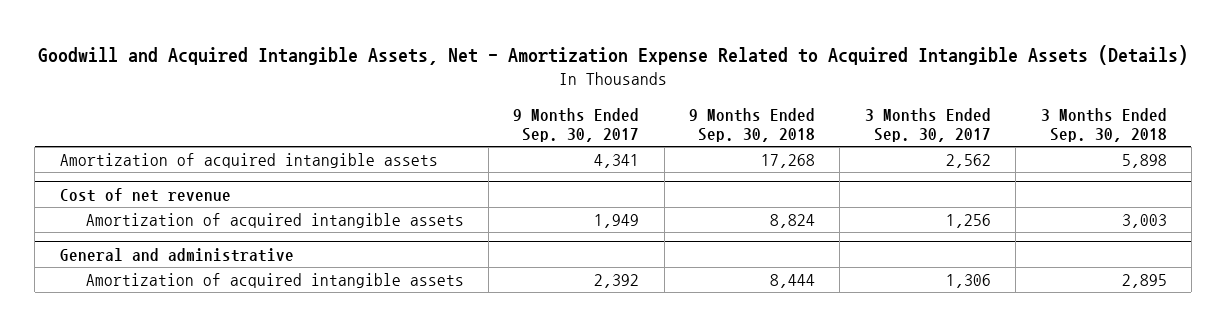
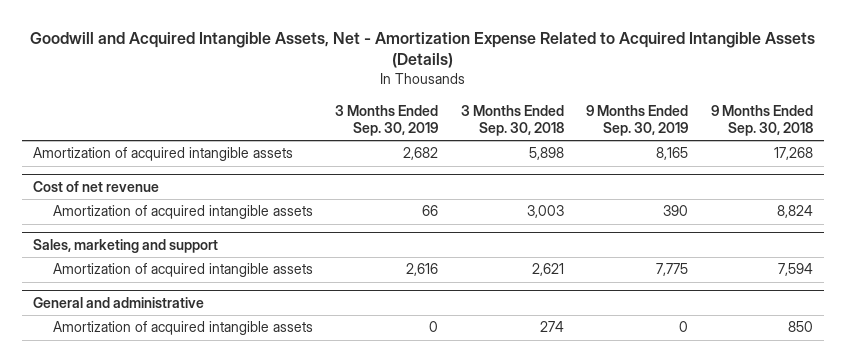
- | 9 Months Ended Sep. 30, 2017 | 9 Months Ended Sep. 30, 2018 | 3 Months Ended Sep. 30, 2017 | 3 Months Ended Sep. 30, 2018
+ | 3 Months Ended Sep. 30, 2019 | 3 Months Ended Sep. 30, 2018 | 9 Months Ended Sep. 30, 2019 | 9 Months Ended Sep. 30, 2018
+ Sales, marketing and support
+ Amortization of acquired intangible assets | 2,616 | 2,621 | 7,775 | 7,594
@ General and administrative
- Amortization of acquired intangible assets | 2,392 | 8,444 | 1,306 | 2,895
+ Amortization of acquired intangible assets | 0 | 274 | 0 | 850

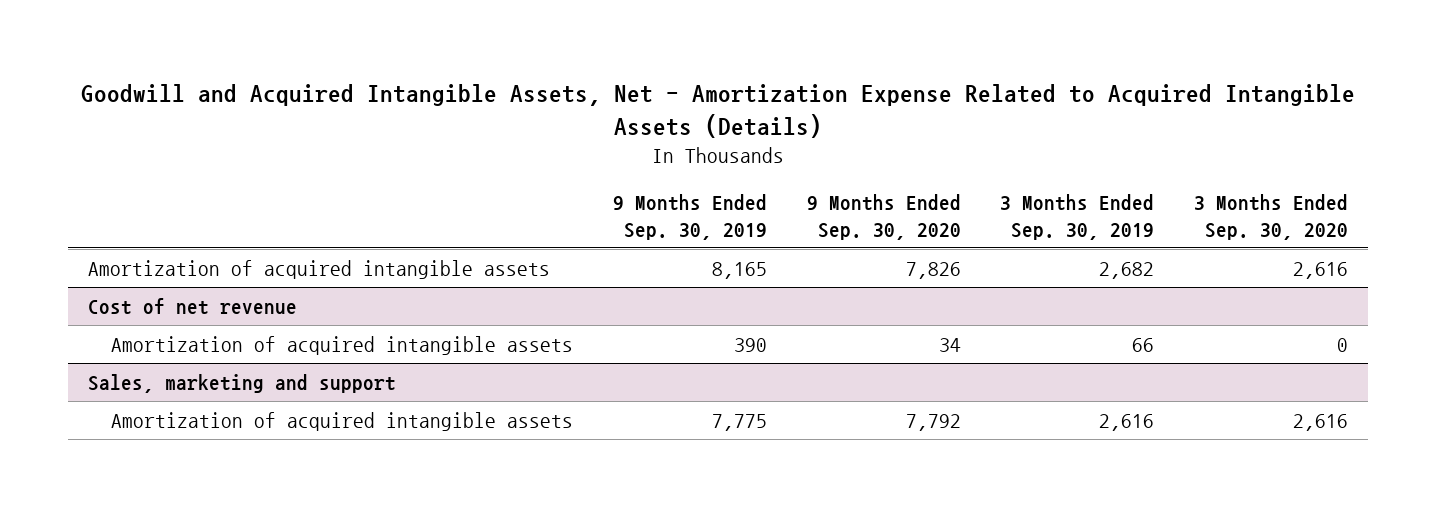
- | 3 Months Ended Sep. 30, 2019 | 3 Months Ended Sep. 30, 2018 | 9 Months Ended Sep. 30, 2019 | 9 Months Ended Sep. 30, 2018
+ | 9 Months Ended Sep. 30, 2019 | 9 Months Ended Sep. 30, 2020 | 3 Months Ended Sep. 30, 2019 | 3 Months Ended Sep. 30, 2020
- General and administrative
- Amortization of acquired intangible assets | 0 | 274 | 0 | 850

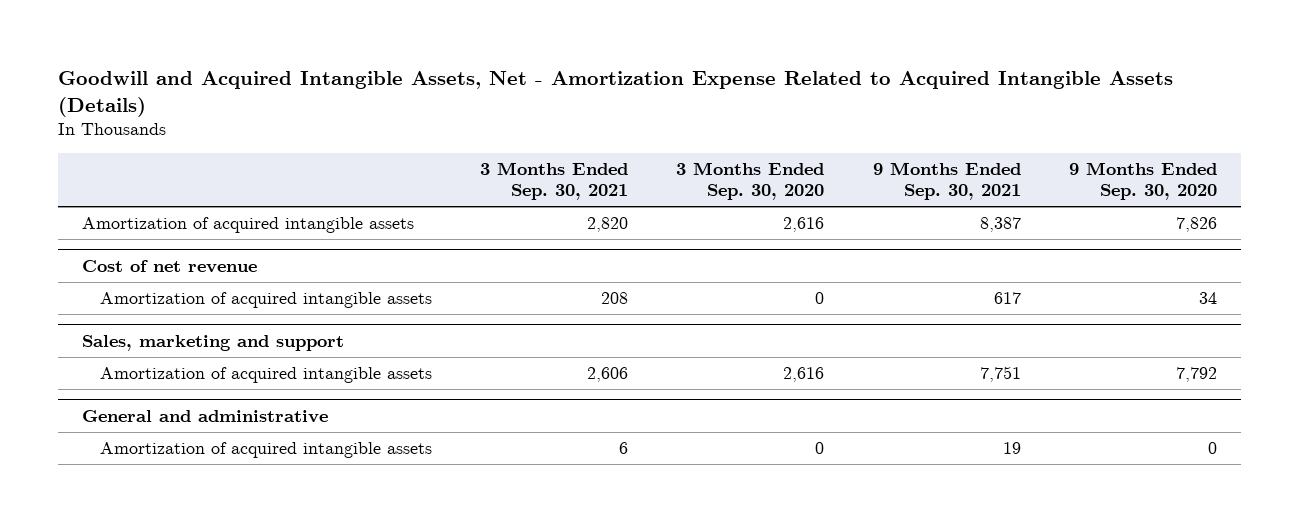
- | 9 Months Ended Sep. 30, 2019 | 9 Months Ended Sep. 30, 2020 | 3 Months Ended Sep. 30, 2019 | 3 Months Ended Sep. 30, 2020
+ | 3 Months Ended Sep. 30, 2021 | 3 Months Ended Sep. 30, 2020 | 9 Months Ended Sep. 30, 2021 | 9 Months Ended Sep. 30, 2020
+ General and administrative
+ Amortization of acquired intangible assets | 6 | 0 | 19 | 0

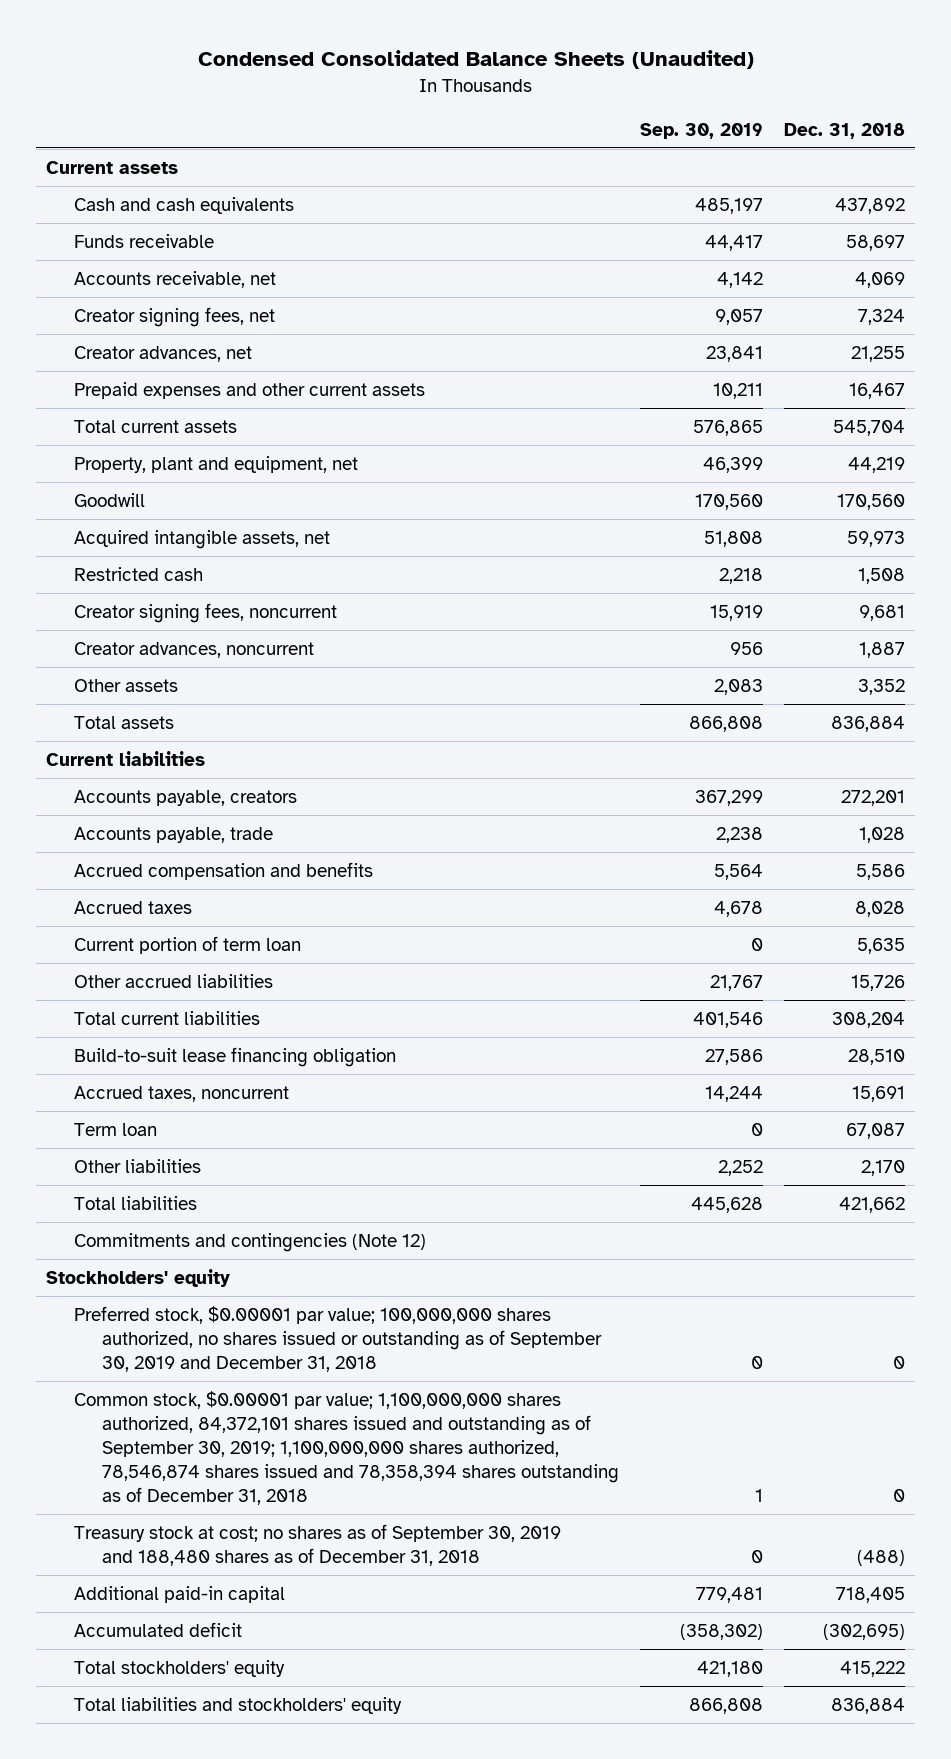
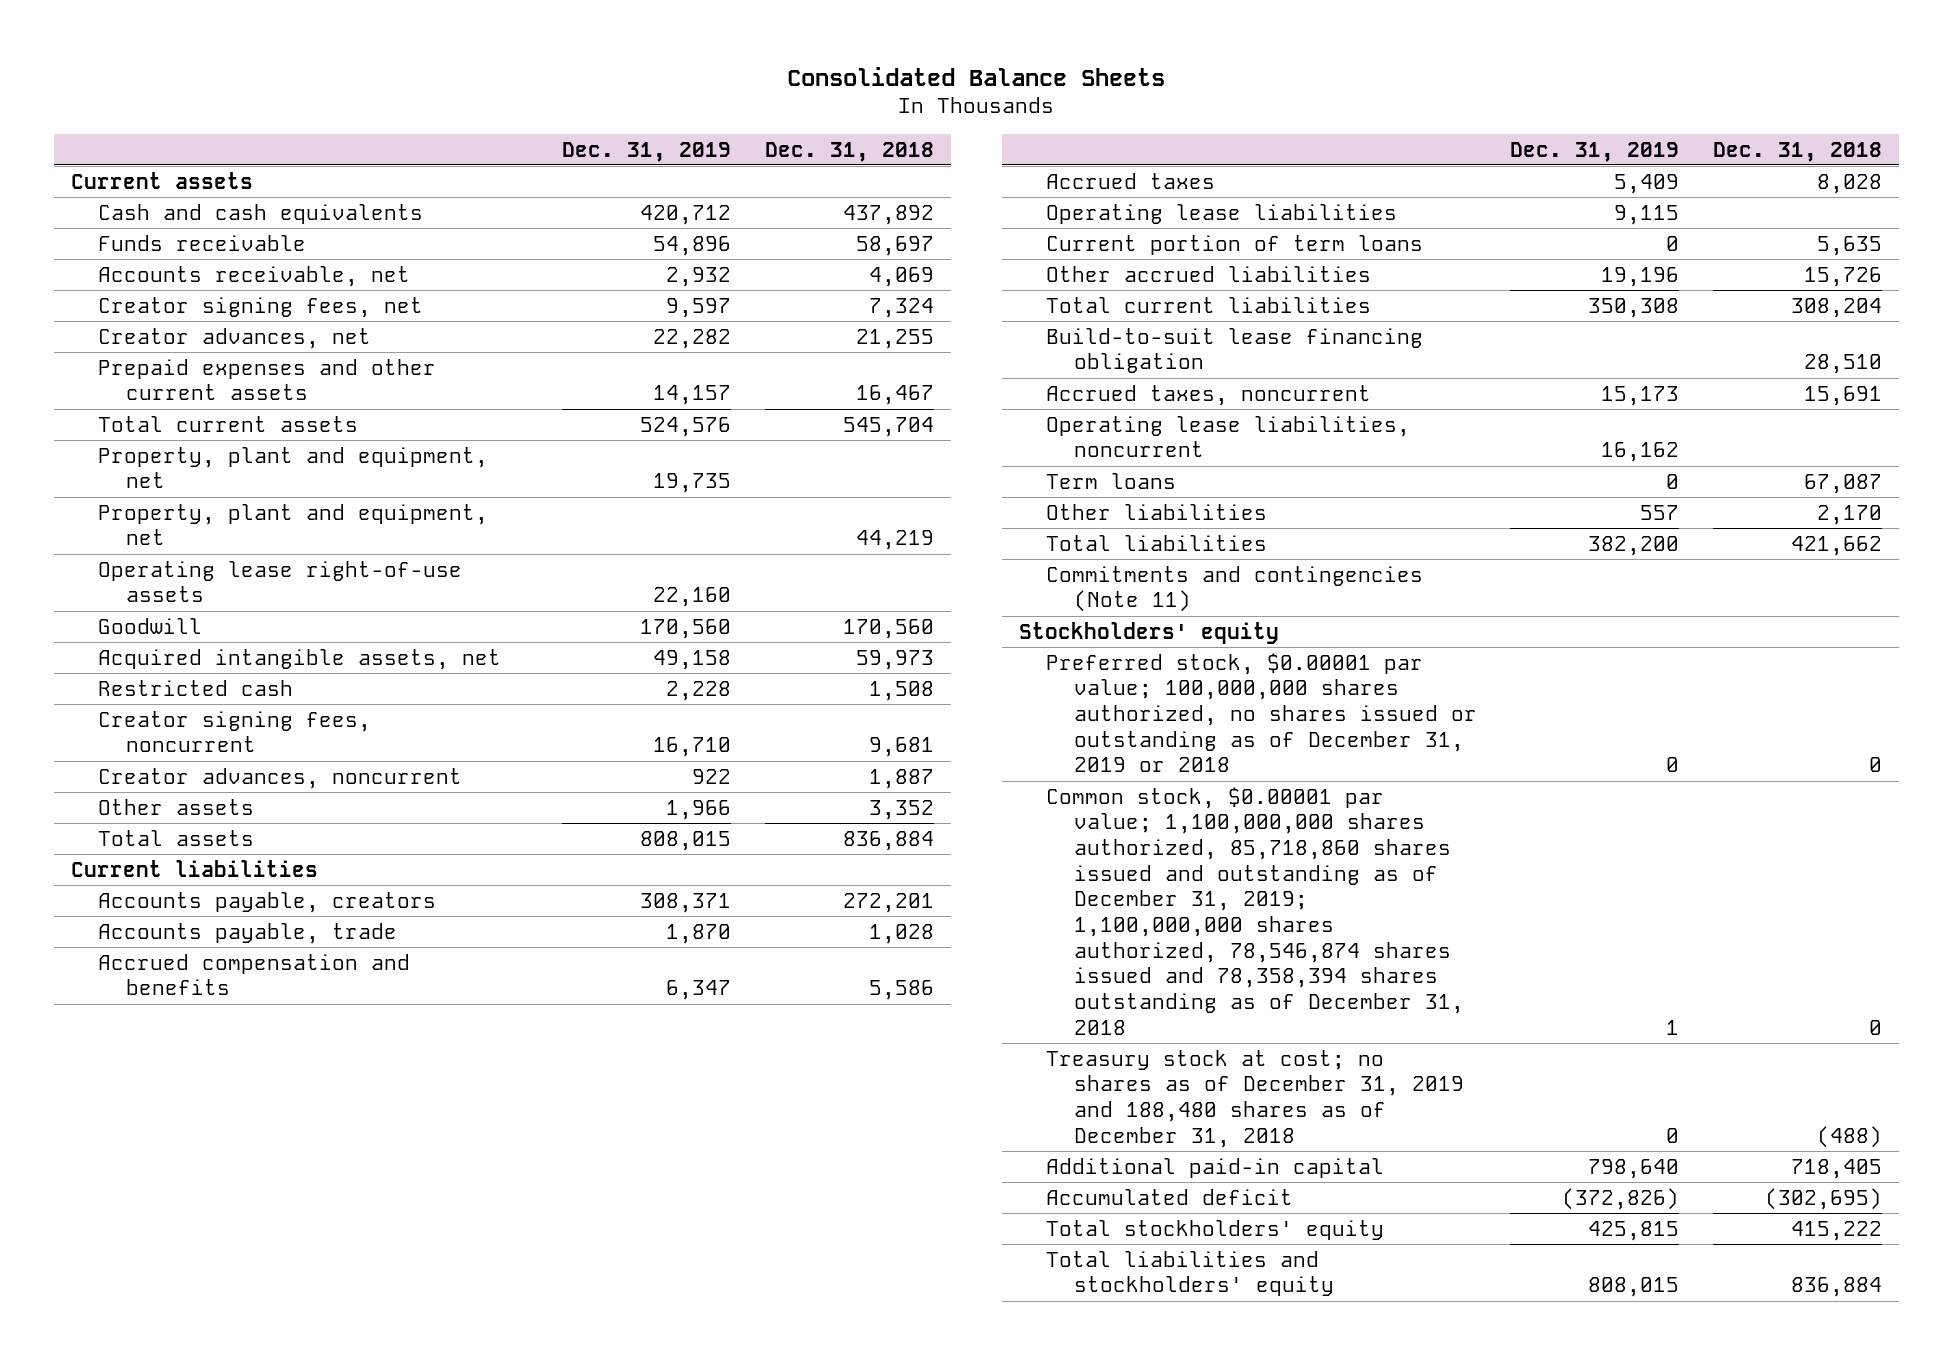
- Condensed Consolidated Balance Sheets (Unaudited)
+ Consolidated Balance Sheets
- | Sep. 30, 2019 | Dec. 31, 2018
+ | Dec. 31, 2019 | Dec. 31, 2018
+ Property, plant and equipment, net | 19,735 |
+ Operating lease right-of-use assets | 22,160 |
- Current portion of term loan | 0 | 5,635
+ Operating lease liabilities | 9,115 |
+ Current portion of term loans | 0 | 5,635
- Term loan | 0 | 67,087
+ Operating lease liabilities, noncurrent | 16,162 |
+ Term loans | 0 | 67,087
- Commitments and contingencies (Note 12)
+ Commitments and contingencies (Note 11)
- Preferred stock, $0.00001 par value; 100,000,000 shares authorized, no shares issued or outstanding as of September 30, 2019 and December 31, 2018 | 0 | 0
- Common stock, $0.00001 par value; 1,100,000,000 shares authorized, 84,372,101 shares issued and outstanding as of September 30, 2019; 1,100,000,000 shares authorized, 78,546,874 shares issued and 78,358,394 shares outstanding as of December 31, 2018 | 1 | 0
- Treasury stock at cost; no shares as of September 30, 2019 and 188,480 shares as of December 31, 2018 | 0 | (488)
+ Preferred stock, $0.00001 par value; 100,000,000 shares authorized, no shares issued or outstanding as of December 31, 2019 or 2018 | 0 | 0
+ Common stock, $0.00001 par value; 1,100,000,000 shares authorized, 85,718,860 shares issued and outstanding as of December 31, 2019; 1,100,000,000 shares authorized, 78,546,874 shares issued and 78,358,394 shares outstanding as of December 31, 2018 | 1 | 0
+ Treasury stock at cost; no shares as of December 31, 2019 and 188,480 shares as of December 31, 2018 | 0 | (488)

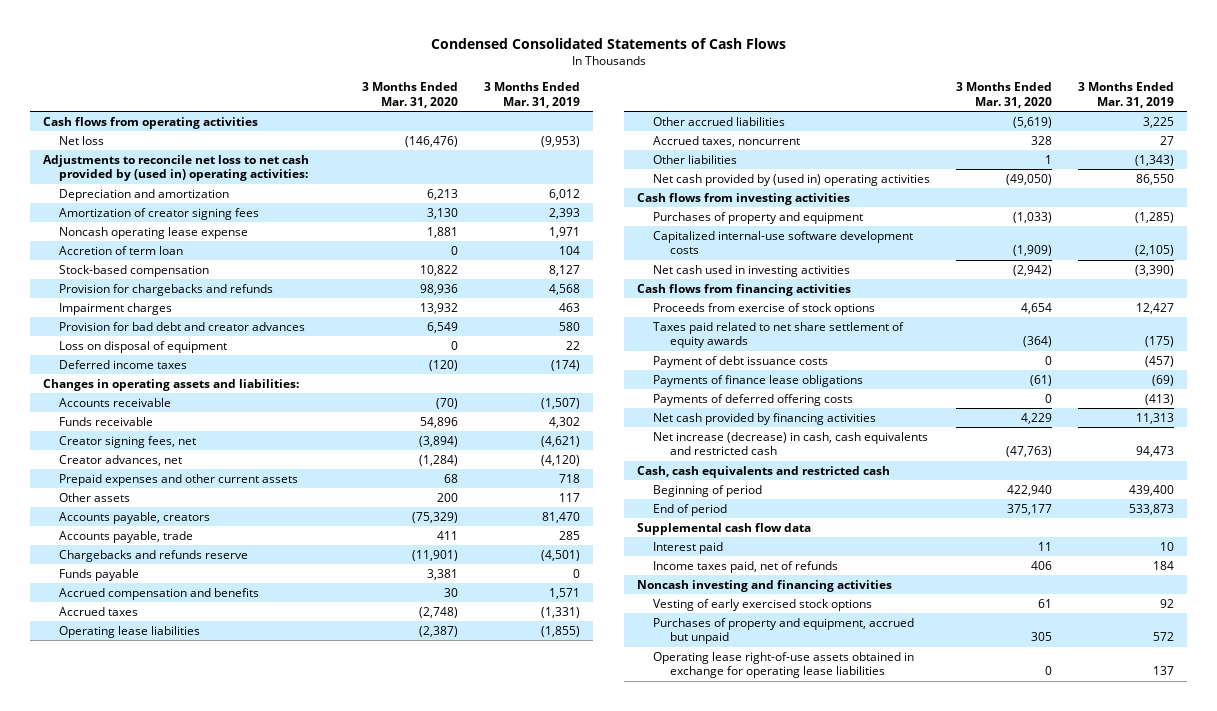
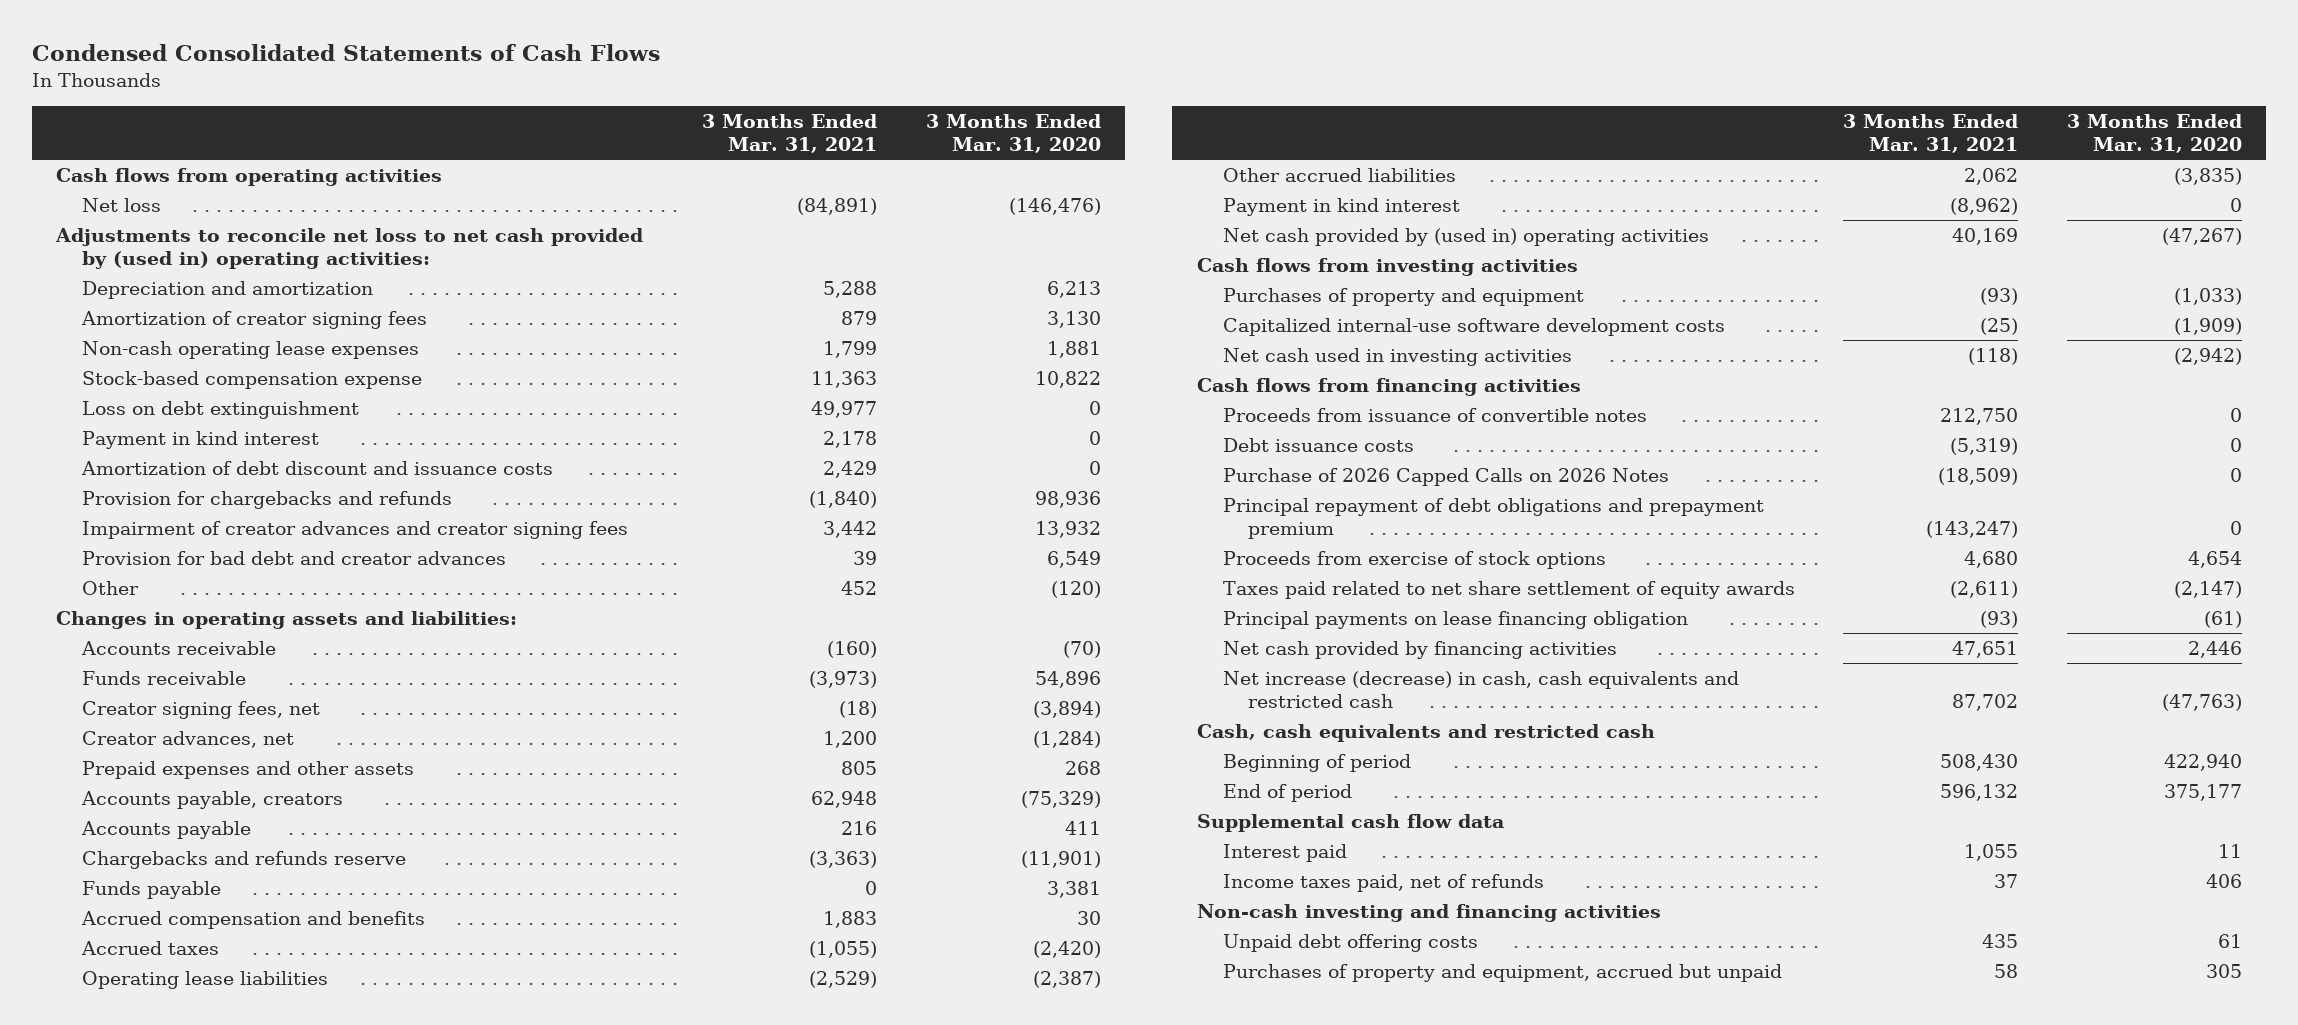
- | 3 Months Ended Mar. 31, 2020 | 3 Months Ended Mar. 31, 2019
+ | 3 Months Ended Mar. 31, 2021 | 3 Months Ended Mar. 31, 2020
- Noncash operating lease expense | 1,881 | 1,971
- Accretion of term loan | 0 | 104
- Stock-based compensation | 10,822 | 8,127
+ Non-cash operating lease expenses | 1,799 | 1,881
+ Stock-based compensation expense | 11,363 | 10,822
+ Loss on debt extinguishment | 49,977 | 0
+ Payment in kind interest | 2,178 | 0
+ Amortization of debt discount and issuance costs | 2,429 | 0
- Impairment charges | 13,932 | 463
+ Impairment of creator advances and creator signing fees | 3,442 | 13,932
- Loss on disposal of equipment | 0 | 22
- Deferred income taxes | (120) | (174)
+ Other | 452 | (120)
- Prepaid expenses and other current assets | 68 | 718
- Other assets | 200 | 117
+ Prepaid expenses and other assets | 805 | 268
- Accounts payable, trade | 411 | 285
+ Accounts payable | 216 | 411
- Accrued taxes | (2,748) | (1,331)
+ Accrued taxes | (1,055) | (2,420)
- Other accrued liabilities | (5,619) | 3,225
- Accrued taxes, noncurrent | 328 | 27
- Other liabilities | 1 | (1,343)
- Net cash provided by (used in) operating activities | (49,050) | 86,550
+ Other accrued liabilities | 2,062 | (3,835)
+ Payment in kind interest | (8,962) | 0
+ Net cash provided by (used in) operating activities | 40,169 | (47,267)
+ Proceeds from issuance of convertible notes | 212,750 | 0
+ Debt issuance costs | (5,319) | 0
+ Purchase of 2026 Capped Calls on 2026 Notes | (18,509) | 0
+ Principal repayment of debt obligations and prepayment premium | (143,247) | 0
- Taxes paid related to net share settlement of equity awards | (364) | (175)
- Payment of debt issuance costs | 0 | (457)
- Payments of finance lease obligations | (61) | (69)
- Payments of deferred offering costs | 0 | (413)
- Net cash provided by financing activities | 4,229 | 11,313
+ Taxes paid related to net share settlement of equity awards | (2,611) | (2,147)
+ Principal payments on lease financing obligation | (93) | (61)
+ Net cash provided by financing activities | 47,651 | 2,446
- Noncash investing and financing activities
- Vesting of early exercised stock options | 61 | 92
+ Non-cash investing and financing activities
+ Unpaid debt offering costs | 435 | 61
- Operating lease right-of-use assets obtained in exchange for operating lease liabilities | 0 | 137

